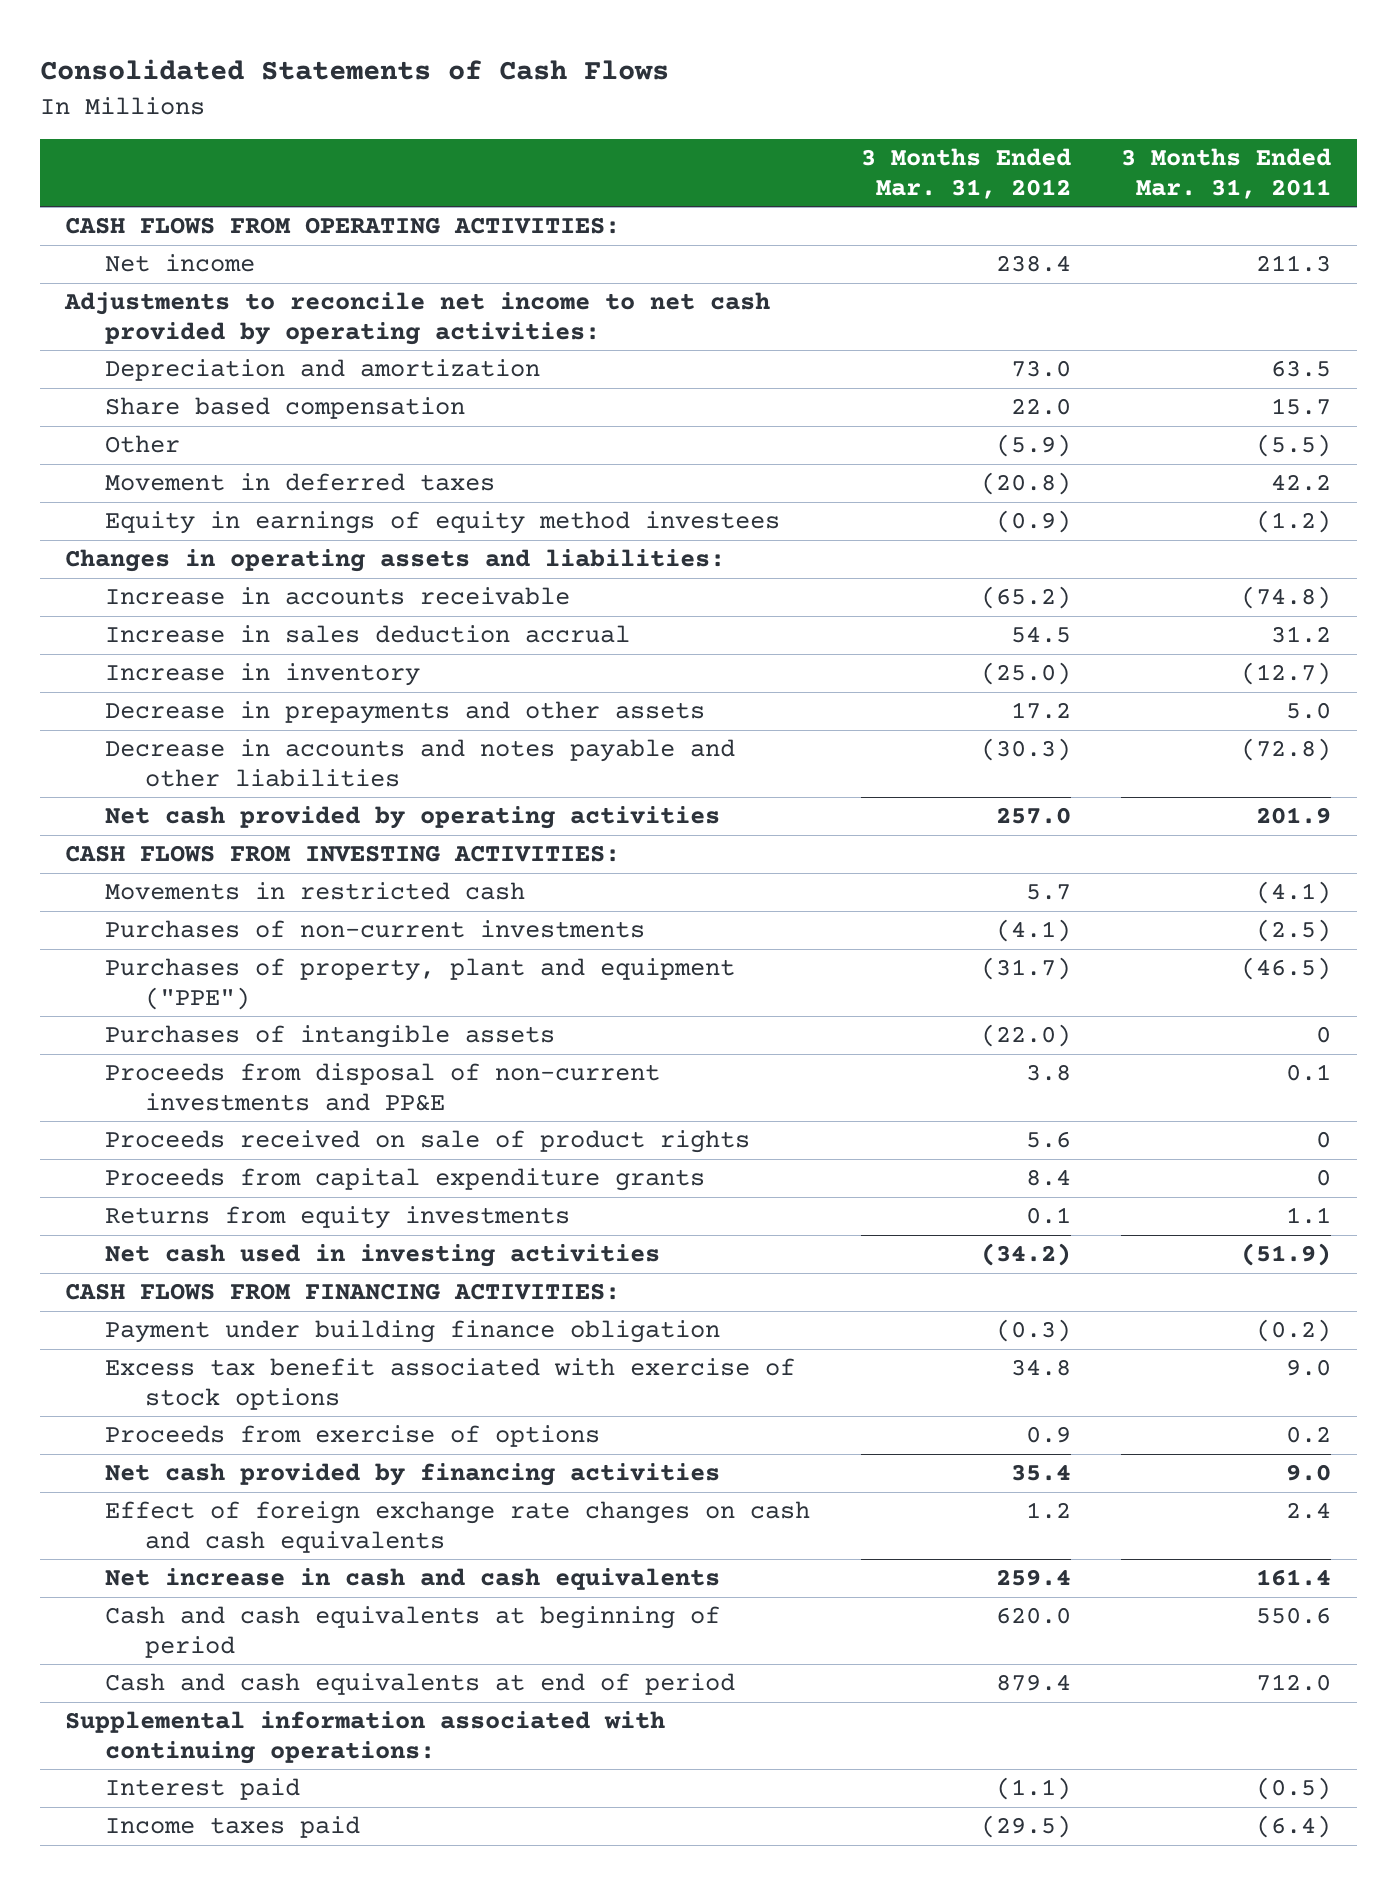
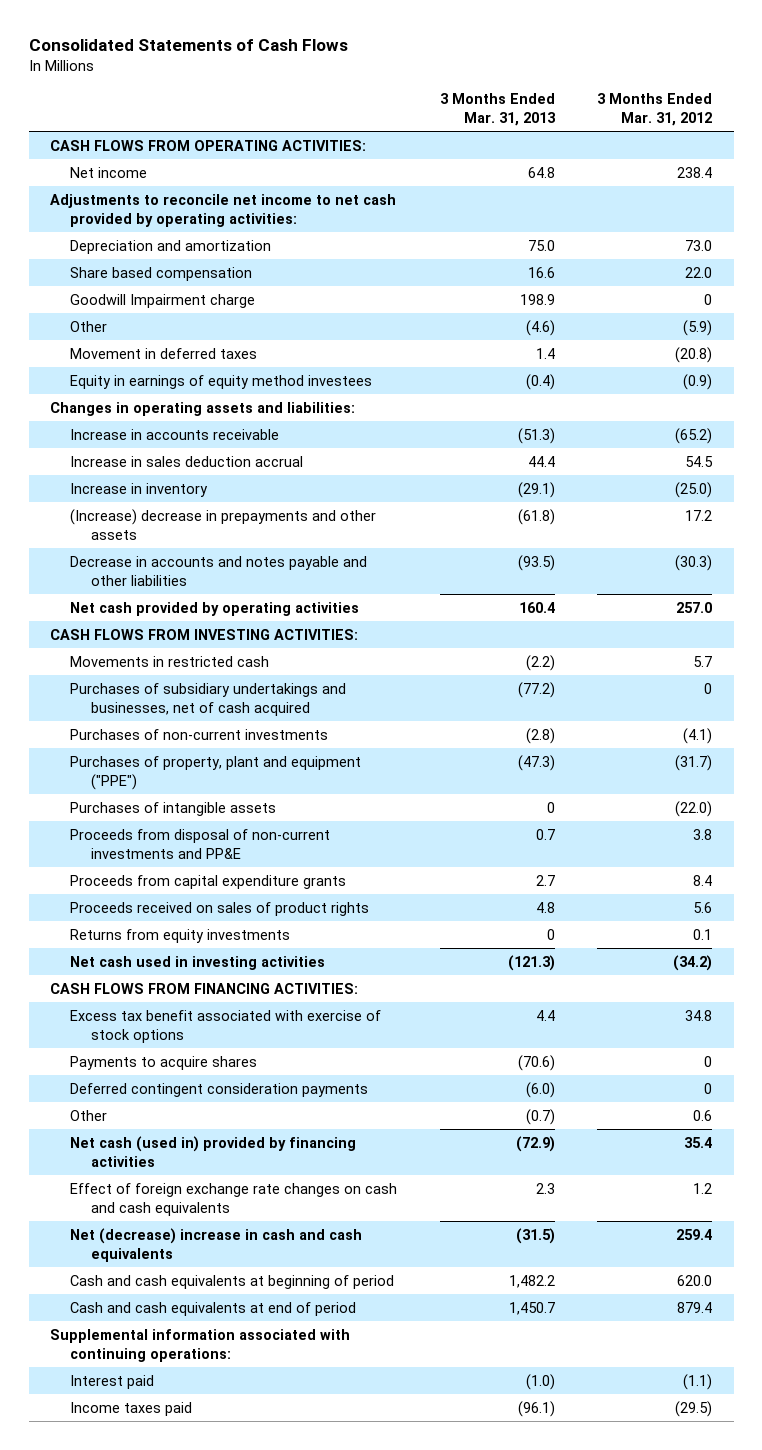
- | 3 Months Ended Mar. 31, 2012 | 3 Months Ended Mar. 31, 2011
+ | 3 Months Ended Mar. 31, 2013 | 3 Months Ended Mar. 31, 2012
+ Goodwill Impairment charge | 198.9 | 0
- Decrease in prepayments and other assets | 17.2 | 5.0
+ (Increase) decrease in prepayments and other assets | (61.8) | 17.2
+ Purchases of subsidiary undertakings and businesses, net of cash acquired | (77.2) | 0
- Proceeds received on sale of product rights | 5.6 | 0
+ Proceeds received on sales of product rights | 4.8 | 5.6
- Payment under building finance obligation | (0.3) | (0.2)
- Proceeds from exercise of options | 0.9 | 0.2
- Net cash provided by financing activities | 35.4 | 9.0
+ Payments to acquire shares | (70.6) | 0
+ Deferred contingent consideration payments | (6.0) | 0
+ Other | (0.7) | 0.6
+ Net cash (used in) provided by financing activities | (72.9) | 35.4
- Net increase in cash and cash equivalents | 259.4 | 161.4
+ Net (decrease) increase in cash and cash equivalents | (31.5) | 259.4

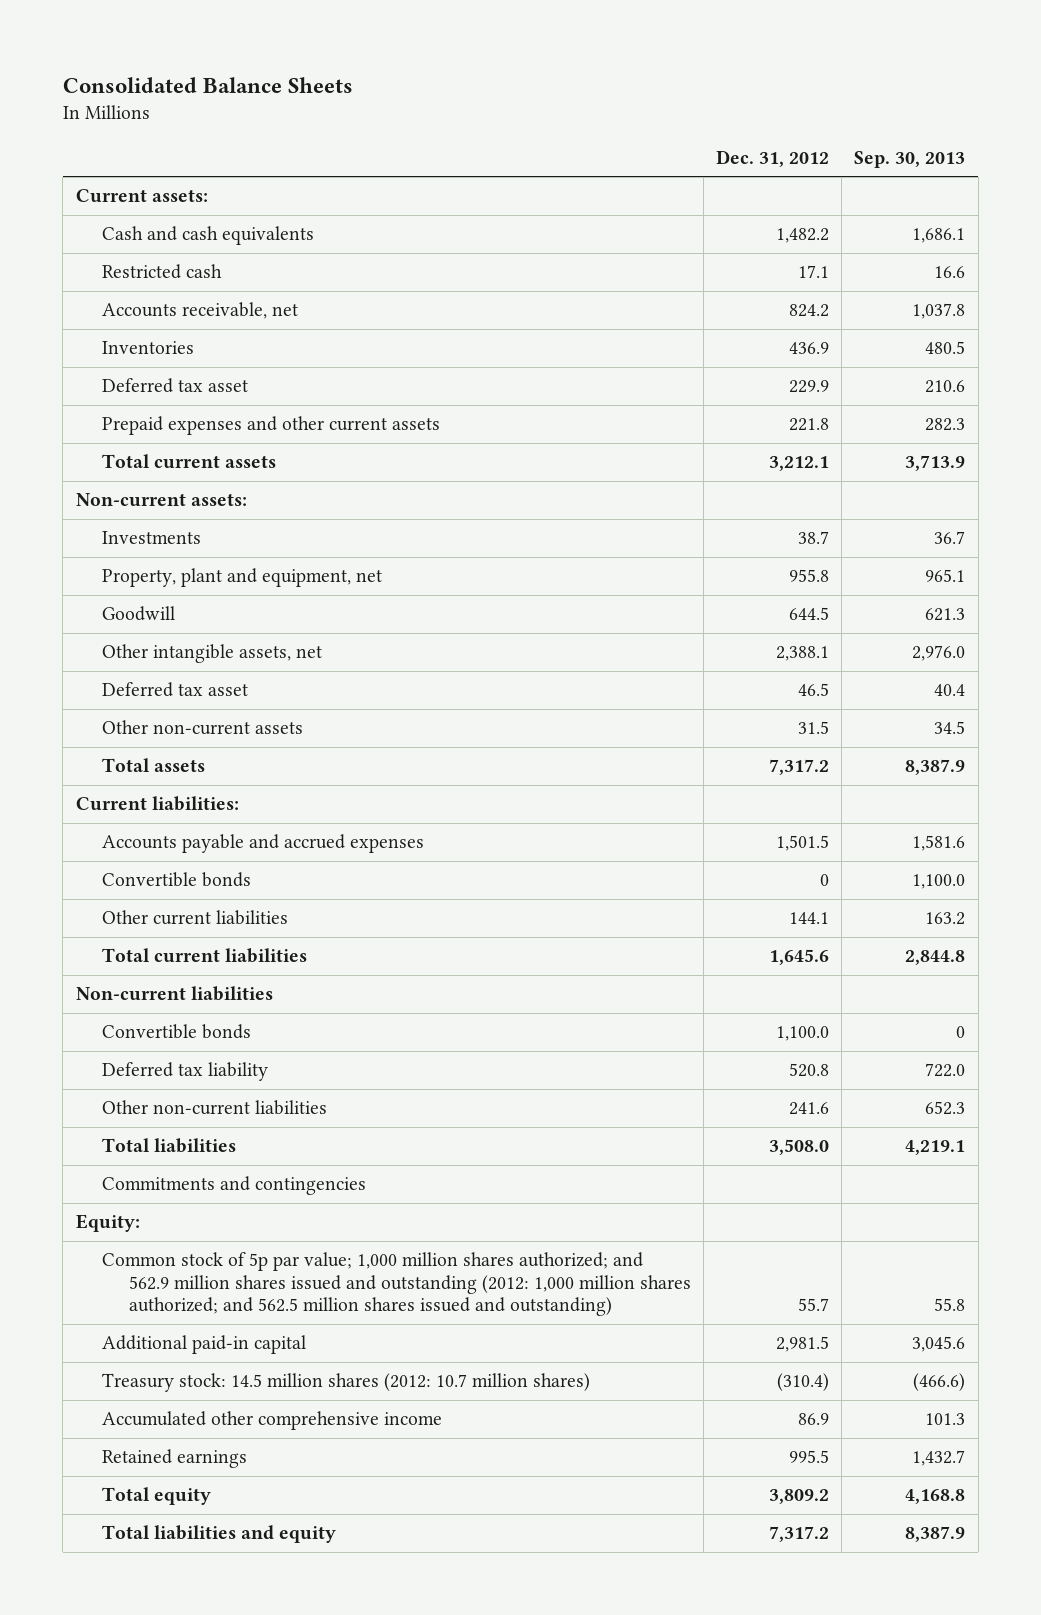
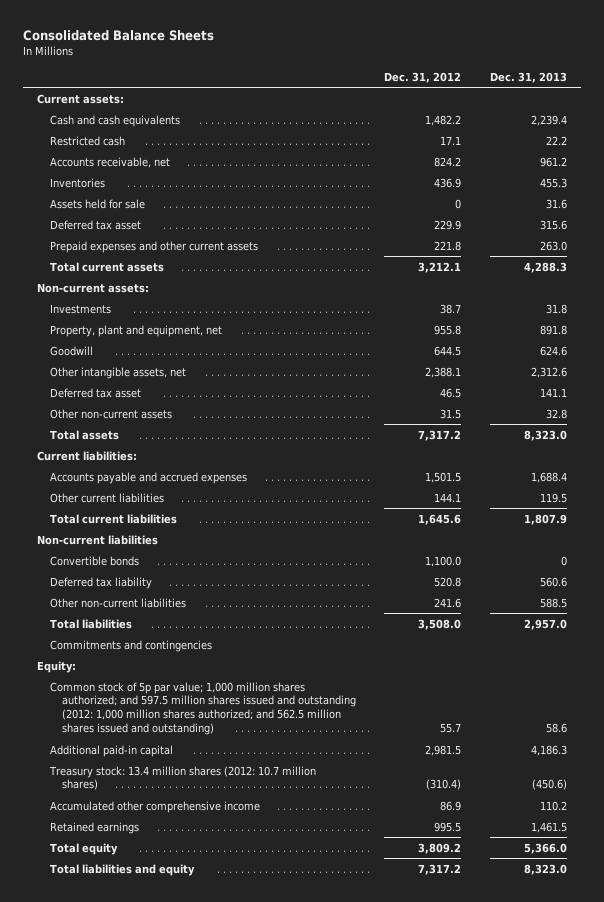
- | Dec. 31, 2012 | Sep. 30, 2013
+ | Dec. 31, 2012 | Dec. 31, 2013
+ Assets held for sale | 0 | 31.6
- Convertible bonds | 0 | 1,100.0
- Common stock of 5p par value; 1,000 million shares authorized; and 562.9 million shares issued and outstanding (2012: 1,000 million shares authorized; and 562.5 million shares issued and outstanding) | 55.7 | 55.8
+ Common stock of 5p par value; 1,000 million shares authorized; and 597.5 million shares issued and outstanding (2012: 1,000 million shares authorized; and 562.5 million shares issued and outstanding) | 55.7 | 58.6
- Treasury stock: 14.5 million shares (2012: 10.7 million shares) | (310.4) | (466.6)
+ Treasury stock: 13.4 million shares (2012: 10.7 million shares) | (310.4) | (450.6)

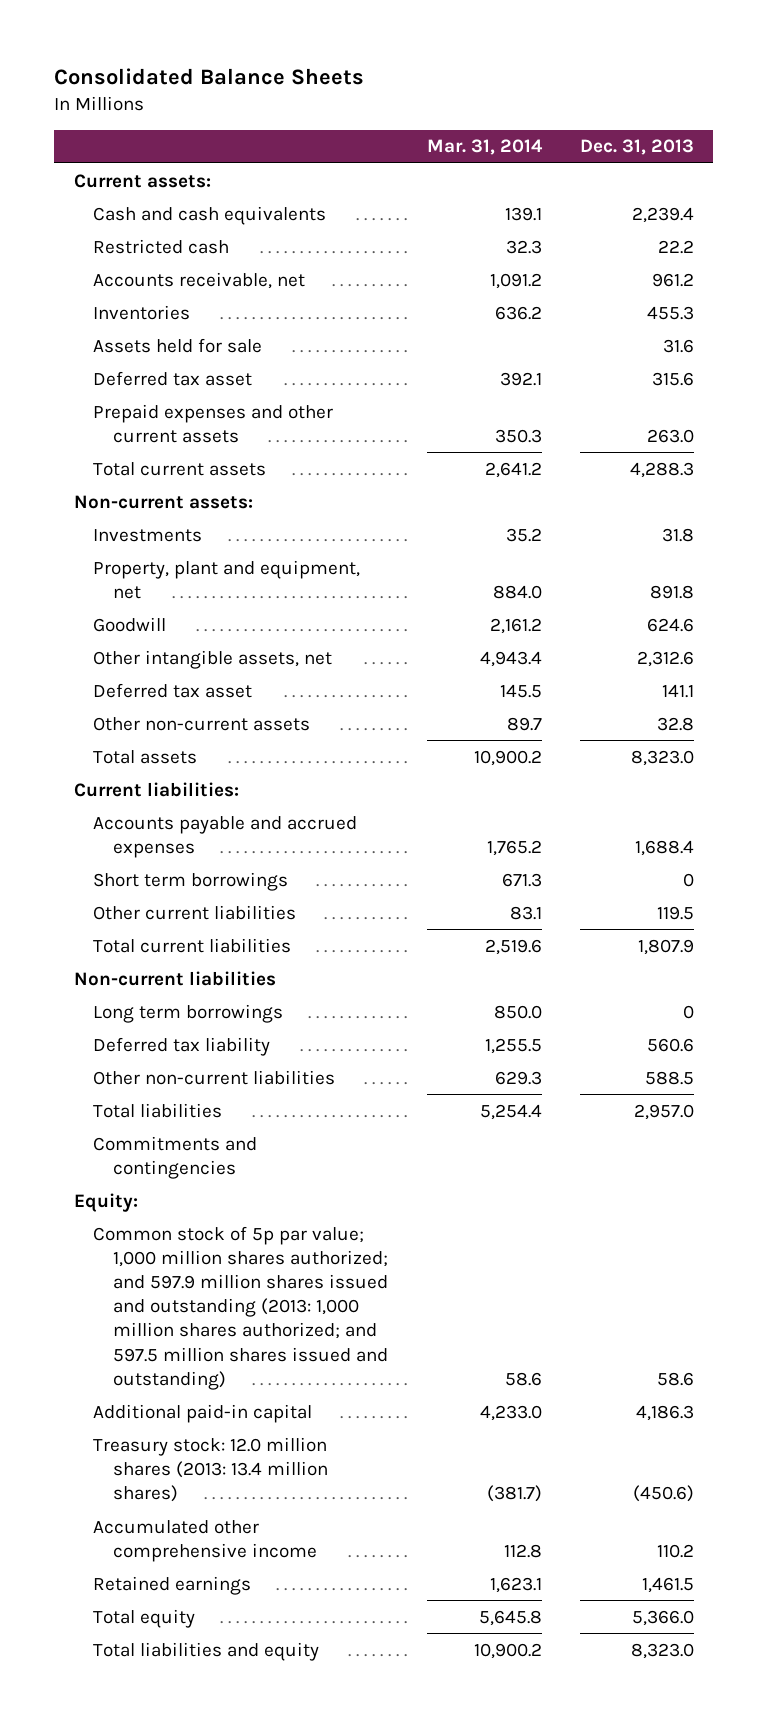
- | Dec. 31, 2012 | Dec. 31, 2013
+ | Mar. 31, 2014 | Dec. 31, 2013
+ Short term borrowings | 671.3 | 0
- Convertible bonds | 1,100.0 | 0
+ Long term borrowings | 850.0 | 0
- Common stock of 5p par value; 1,000 million shares authorized; and 597.5 million shares issued and outstanding (2012: 1,000 million shares authorized; and 562.5 million shares issued and outstanding) | 55.7 | 58.6
+ Common stock of 5p par value; 1,000 million shares authorized; and 597.9 million shares issued and outstanding (2013: 1,000 million shares authorized; and 597.5 million shares issued and outstanding) | 58.6 | 58.6
- Treasury stock: 13.4 million shares (2012: 10.7 million shares) | (310.4) | (450.6)
+ Treasury stock: 12.0 million shares (2013: 13.4 million shares) | (381.7) | (450.6)

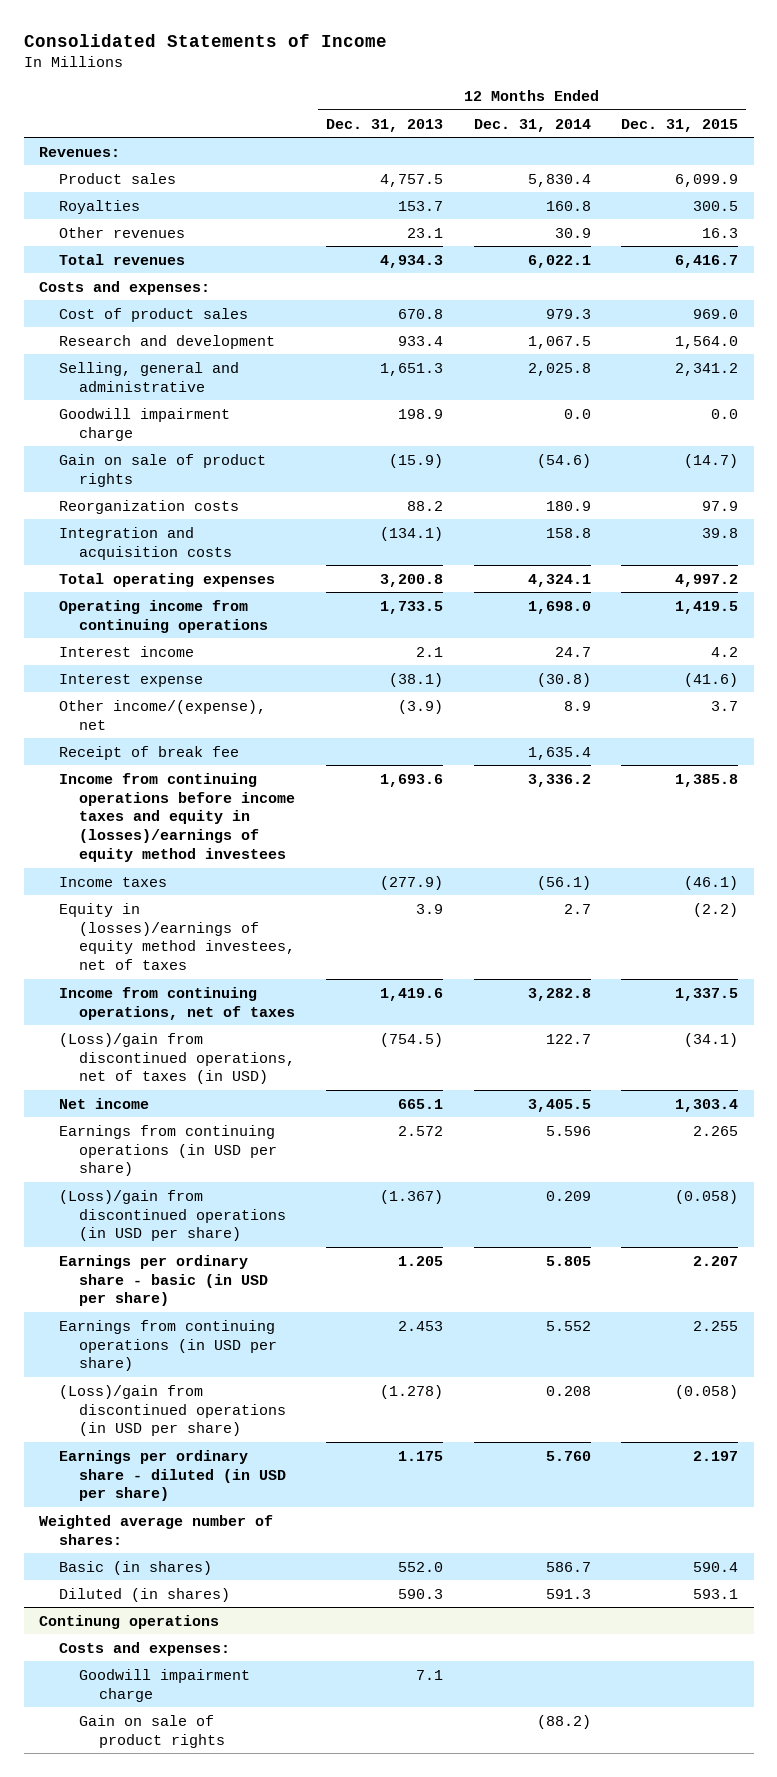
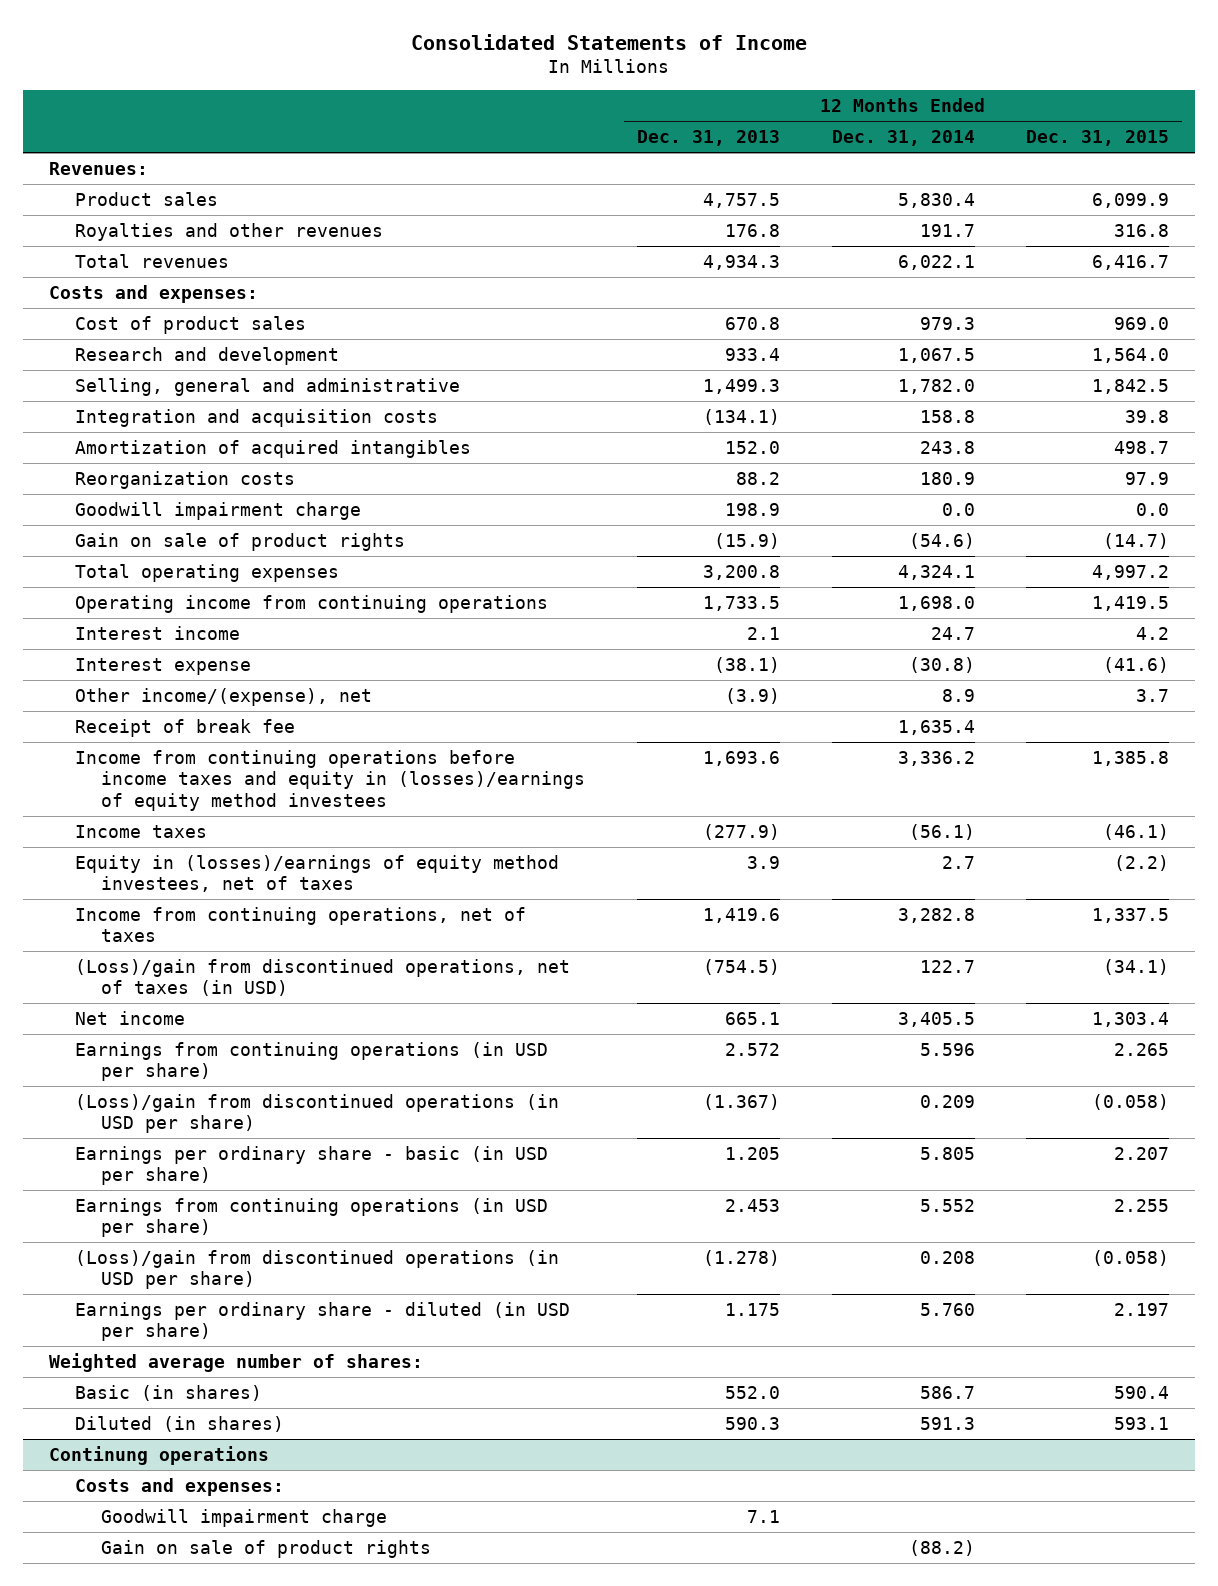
- Royalties | 153.7 | 160.8 | 300.5
- Other revenues | 23.1 | 30.9 | 16.3
+ Royalties and other revenues | 176.8 | 191.7 | 316.8
- Selling, general and administrative | 1,651.3 | 2,025.8 | 2,341.2
+ Selling, general and administrative | 1,499.3 | 1,782.0 | 1,842.5
moved up: Integration and acquisition costs | (134.1) | 158.8 | 39.8
+ Amortization of acquired intangibles | 152.0 | 243.8 | 498.7
moved up: Reorganization costs | 88.2 | 180.9 | 97.9

